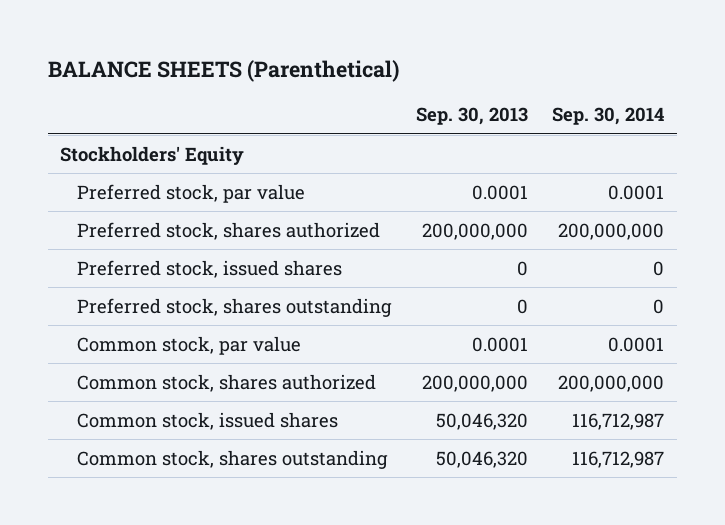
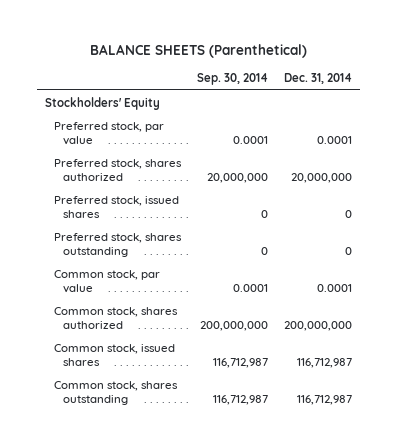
- | Sep. 30, 2013 | Sep. 30, 2014
+ | Sep. 30, 2014 | Dec. 31, 2014
- Preferred stock, shares authorized | 200,000,000 | 200,000,000
+ Preferred stock, shares authorized | 20,000,000 | 20,000,000

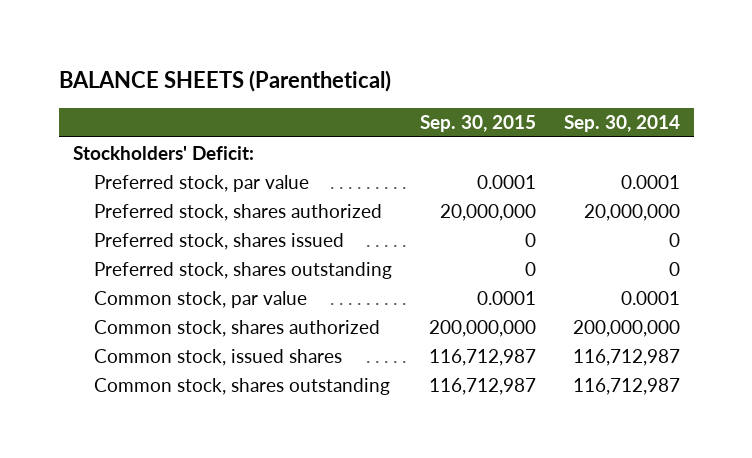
- | Sep. 30, 2014 | Dec. 31, 2014
+ | Sep. 30, 2015 | Sep. 30, 2014
- Stockholders' Equity
+ Stockholders' Deficit:
- Preferred stock, issued shares | 0 | 0
+ Preferred stock, shares issued | 0 | 0

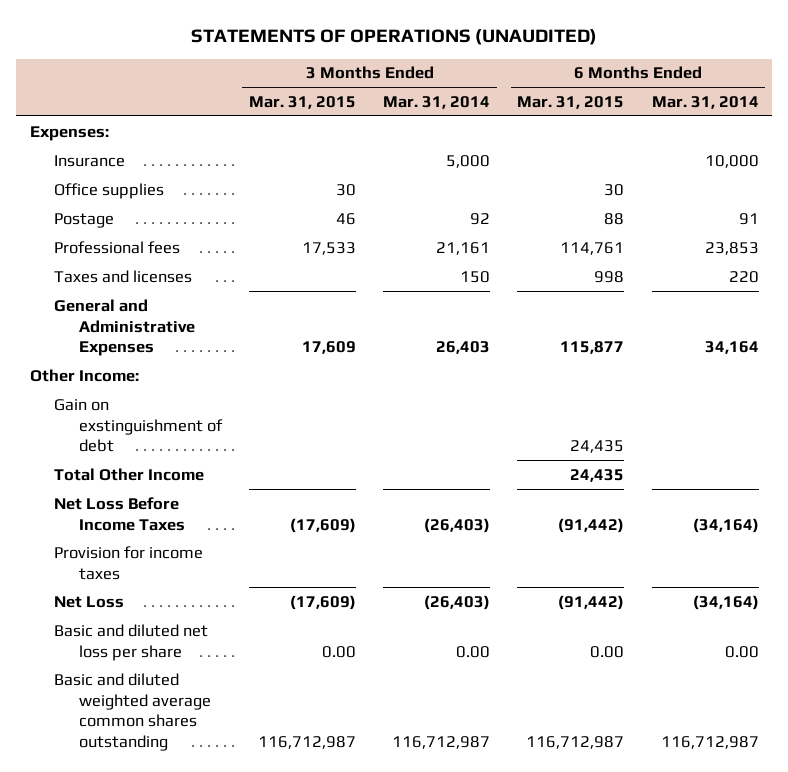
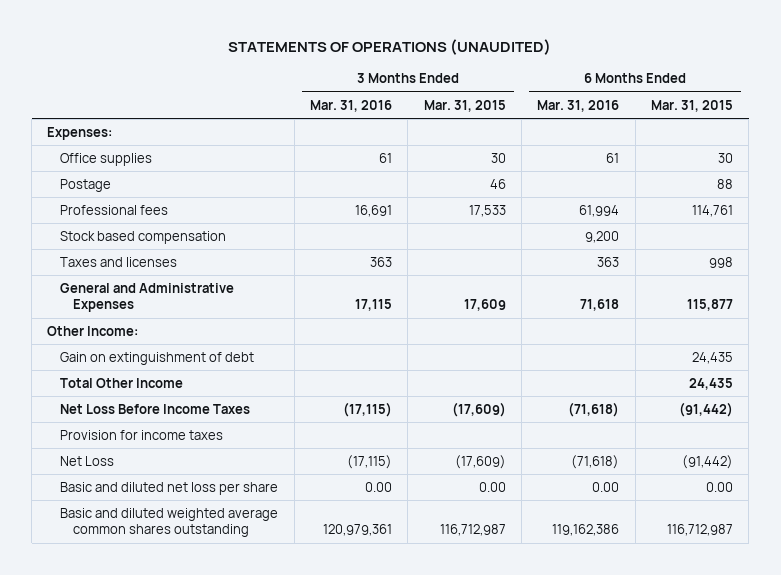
- | 3 Months Ended Mar. 31, 2015 | 3 Months Ended Mar. 31, 2014 | 6 Months Ended Mar. 31, 2015 | 6 Months Ended Mar. 31, 2014
+ | 3 Months Ended Mar. 31, 2016 | 3 Months Ended Mar. 31, 2015 | 6 Months Ended Mar. 31, 2016 | 6 Months Ended Mar. 31, 2015
- Insurance | | 5,000 | | 10,000
+ Stock based compensation | | | 9,200 |
- Gain on exstinguishment of debt | | | 24,435 |
+ Gain on extinguishment of debt | | | | 24,435

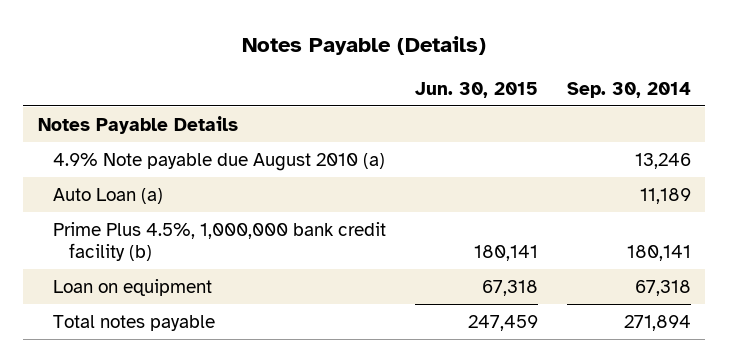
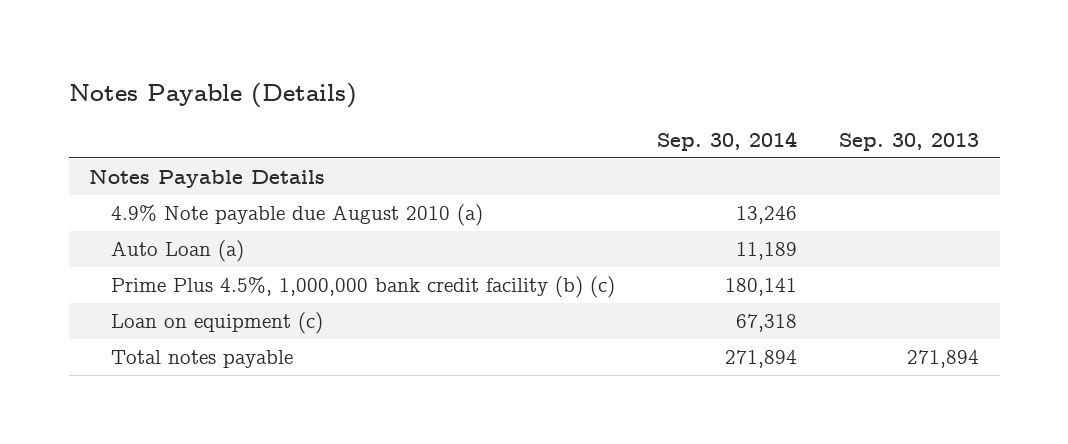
- | Jun. 30, 2015 | Sep. 30, 2014
+ | Sep. 30, 2014 | Sep. 30, 2013
- Prime Plus 4.5%, 1,000,000 bank credit facility (b) | 180,141 | 180,141
- Loan on equipment | 67,318 | 67,318
+ Prime Plus 4.5%, 1,000,000 bank credit facility (b) (c) | 180,141 |
+ Loan on equipment (c) | 67,318 |

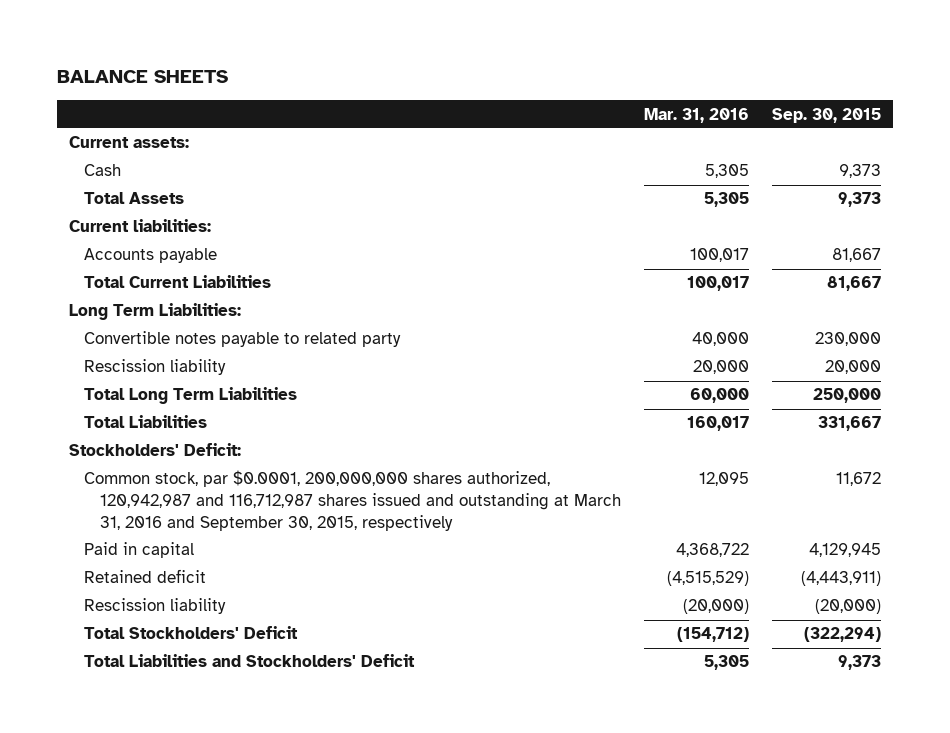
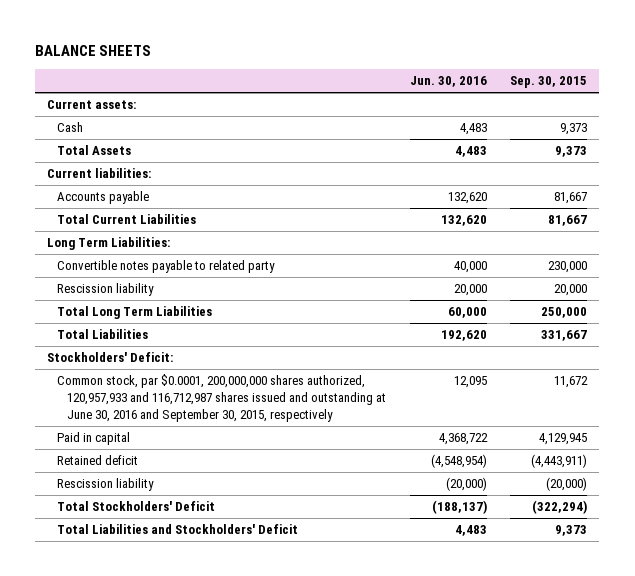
- | Mar. 31, 2016 | Sep. 30, 2015
+ | Jun. 30, 2016 | Sep. 30, 2015
- Common stock, par $0.0001, 200,000,000 shares authorized, 120,942,987 and 116,712,987 shares issued and outstanding at March 31, 2016 and September 30, 2015, respectively | 12,095 | 11,672
+ Common stock, par $0.0001, 200,000,000 shares authorized, 120,957,933 and 116,712,987 shares issued and outstanding at June 30, 2016 and September 30, 2015, respectively | 12,095 | 11,672

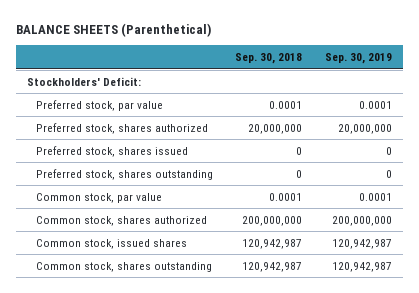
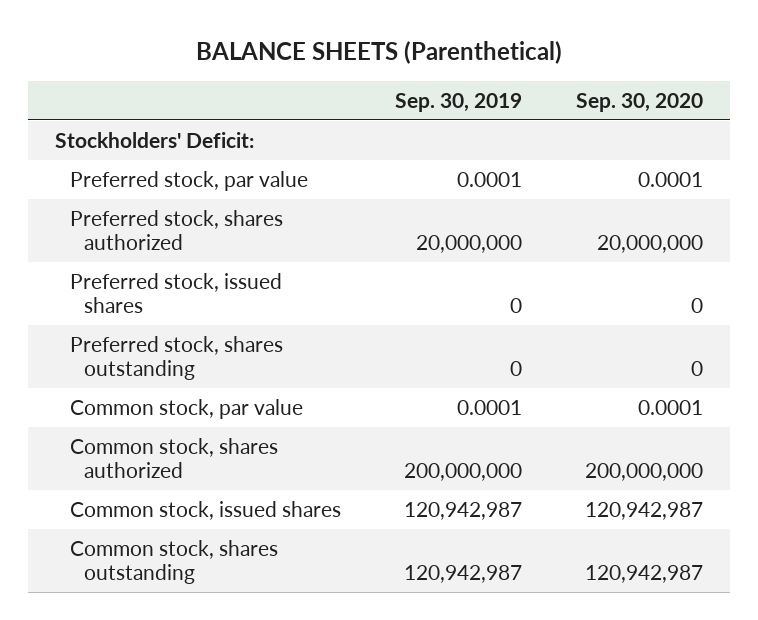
- | Sep. 30, 2018 | Sep. 30, 2019
+ | Sep. 30, 2019 | Sep. 30, 2020
- Preferred stock, shares issued | 0 | 0
+ Preferred stock, issued shares | 0 | 0

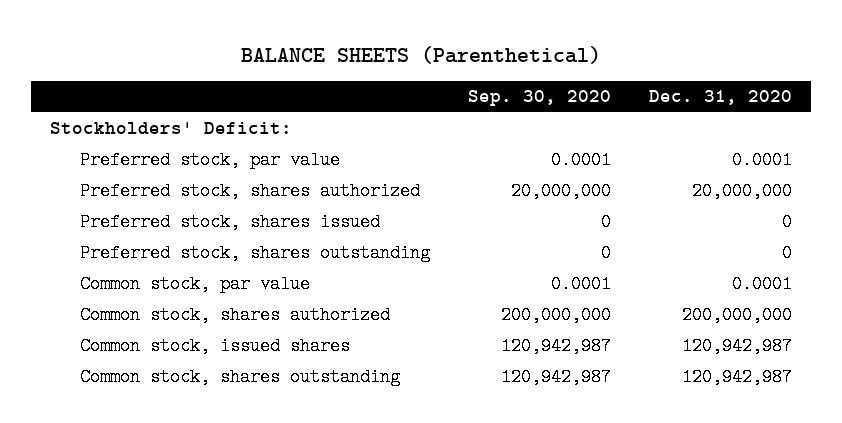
- | Sep. 30, 2019 | Sep. 30, 2020
+ | Sep. 30, 2020 | Dec. 31, 2020
- Preferred stock, issued shares | 0 | 0
+ Preferred stock, shares issued | 0 | 0

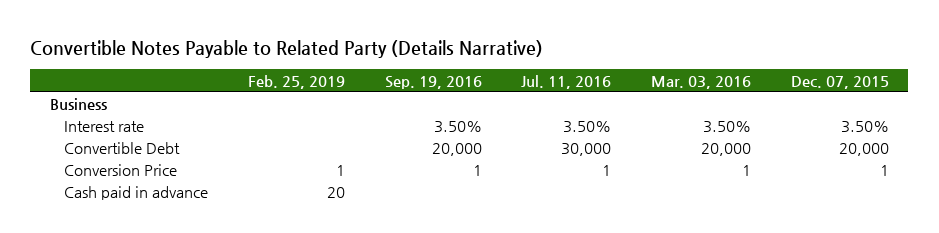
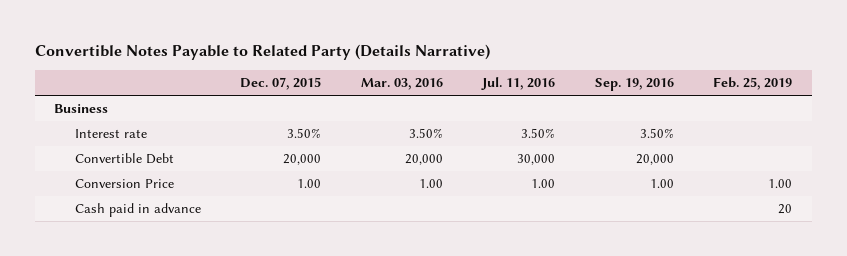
- | Feb. 25, 2019 | Sep. 19, 2016 | Jul. 11, 2016 | Mar. 03, 2016 | Dec. 07, 2015
+ | Dec. 07, 2015 | Mar. 03, 2016 | Jul. 11, 2016 | Sep. 19, 2016 | Feb. 25, 2019
- Conversion Price | 1 | 1 | 1 | 1 | 1
+ Conversion Price | 1.00 | 1.00 | 1.00 | 1.00 | 1.00

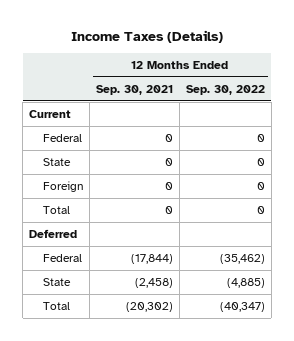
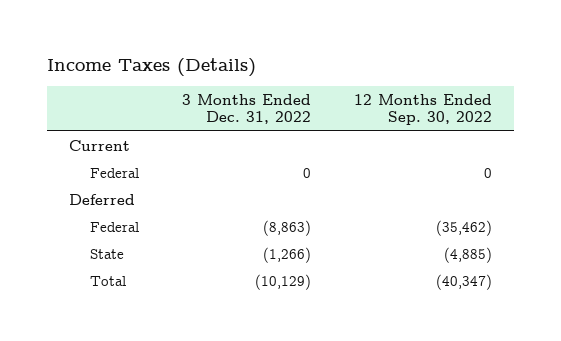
- | 12 Months Ended Sep. 30, 2021 | 12 Months Ended Sep. 30, 2022
+ | 3 Months Ended Dec. 31, 2022 | 12 Months Ended Sep. 30, 2022
- State | 0 | 0
- Foreign | 0 | 0
- Total | 0 | 0

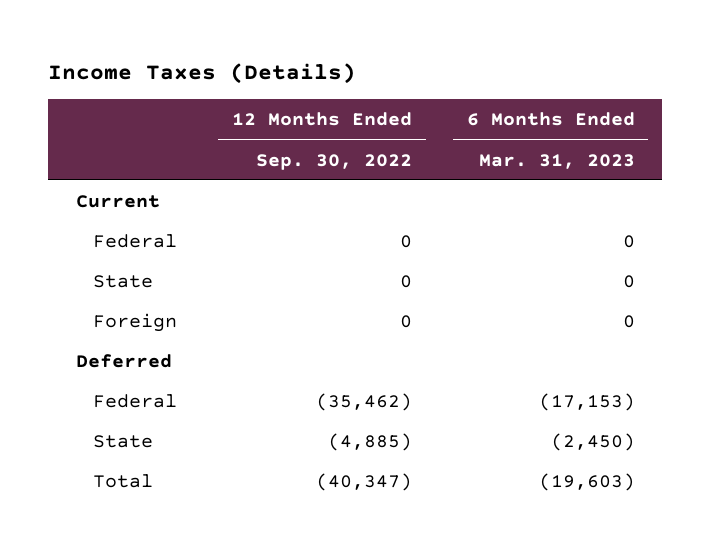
- | 3 Months Ended Dec. 31, 2022 | 12 Months Ended Sep. 30, 2022
+ | 12 Months Ended Sep. 30, 2022 | 6 Months Ended Mar. 31, 2023
+ State | 0 | 0
+ Foreign | 0 | 0

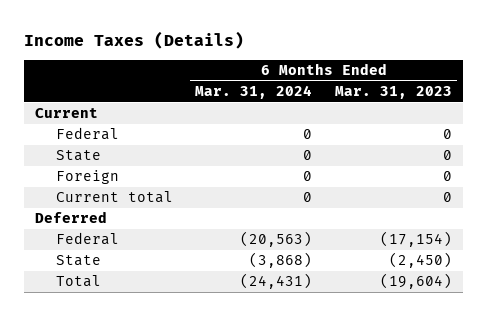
- | 12 Months Ended Sep. 30, 2022 | 6 Months Ended Mar. 31, 2023
+ | 6 Months Ended Mar. 31, 2024 | 6 Months Ended Mar. 31, 2023
+ Current total | 0 | 0
- Federal | (35,462) | (17,153)
+ Federal | (20,563) | (17,154)
- Total | (40,347) | (19,603)
+ Total | (24,431) | (19,604)

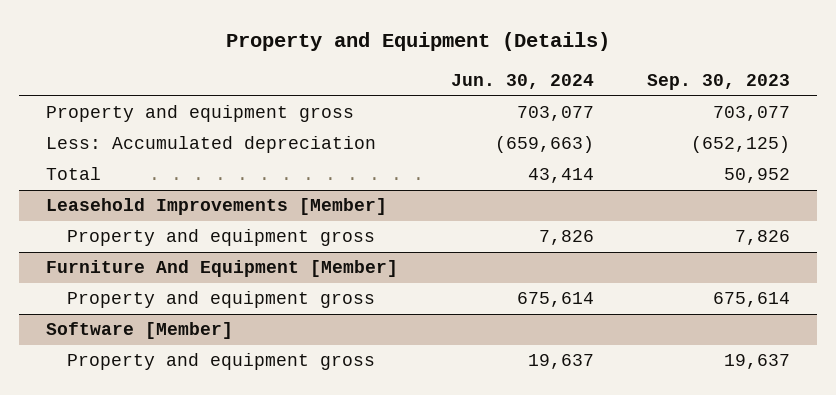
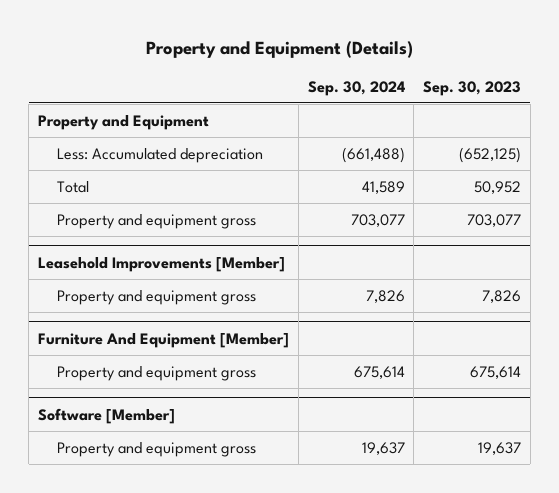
- | Jun. 30, 2024 | Sep. 30, 2023
+ | Sep. 30, 2024 | Sep. 30, 2023
+ Property and Equipment
moved down: Property and equipment gross | 703,077 | 703,077

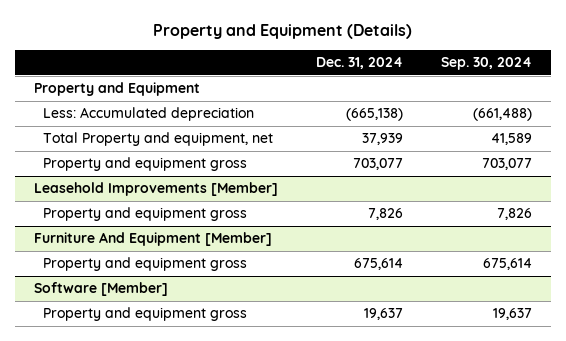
- | Sep. 30, 2024 | Sep. 30, 2023
+ | Dec. 31, 2024 | Sep. 30, 2024
- Total | 41,589 | 50,952
+ Total Property and equipment, net | 37,939 | 41,589

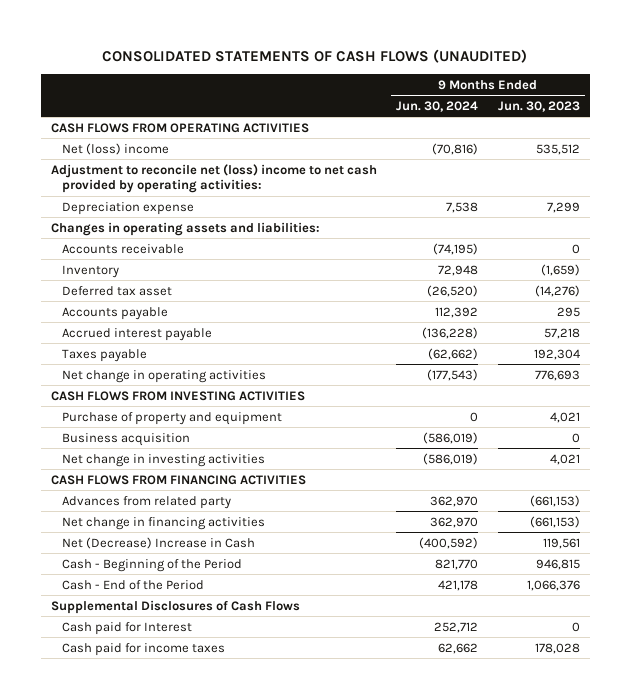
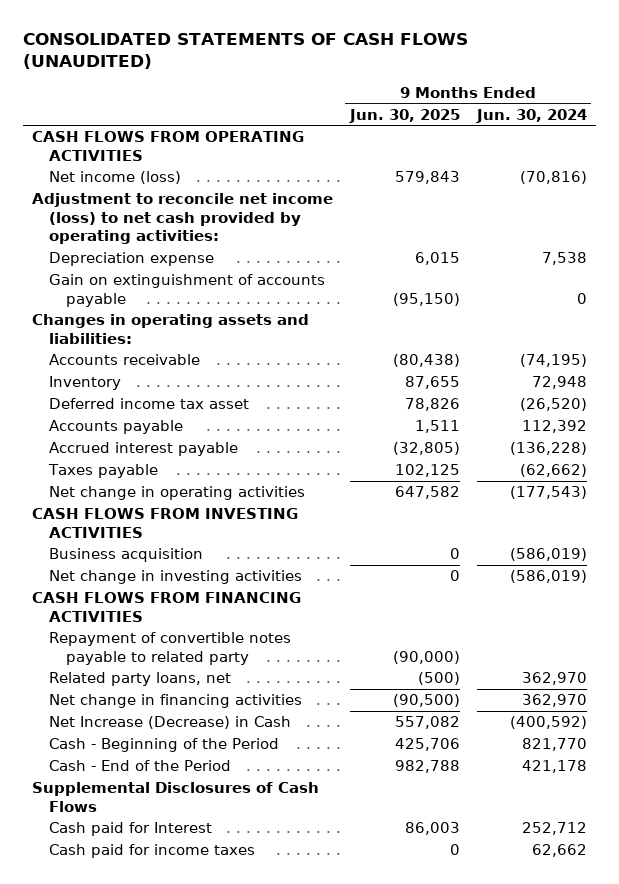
- | 9 Months Ended Jun. 30, 2024 | 9 Months Ended Jun. 30, 2023
+ | 9 Months Ended Jun. 30, 2025 | 9 Months Ended Jun. 30, 2024
- Net (loss) income | (70,816) | 535,512
- Adjustment to reconcile net (loss) income to net cash provided by operating activities:
+ Net income (loss) | 579,843 | (70,816)
+ Adjustment to reconcile net income (loss) to net cash provided by operating activities:
+ Gain on extinguishment of accounts payable | (95,150) | 0
- Deferred tax asset | (26,520) | (14,276)
+ Deferred income tax asset | 78,826 | (26,520)
- Purchase of property and equipment | 0 | 4,021
- Advances from related party | 362,970 | (661,153)
+ Repayment of convertible notes payable to related party | (90,000) |
+ Related party loans, net | (500) | 362,970
- Net (Decrease) Increase in Cash | (400,592) | 119,561
+ Net Increase (Decrease) in Cash | 557,082 | (400,592)

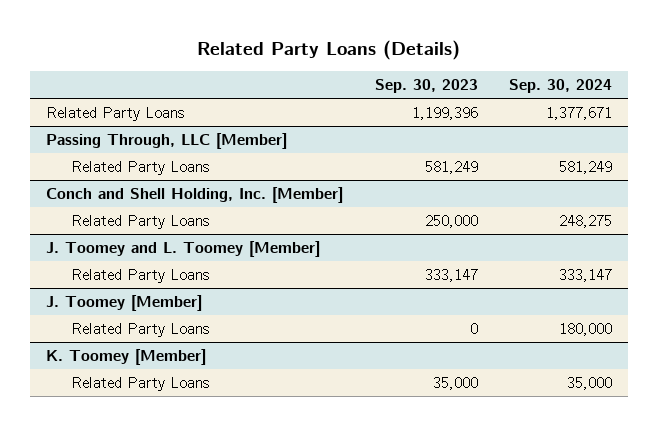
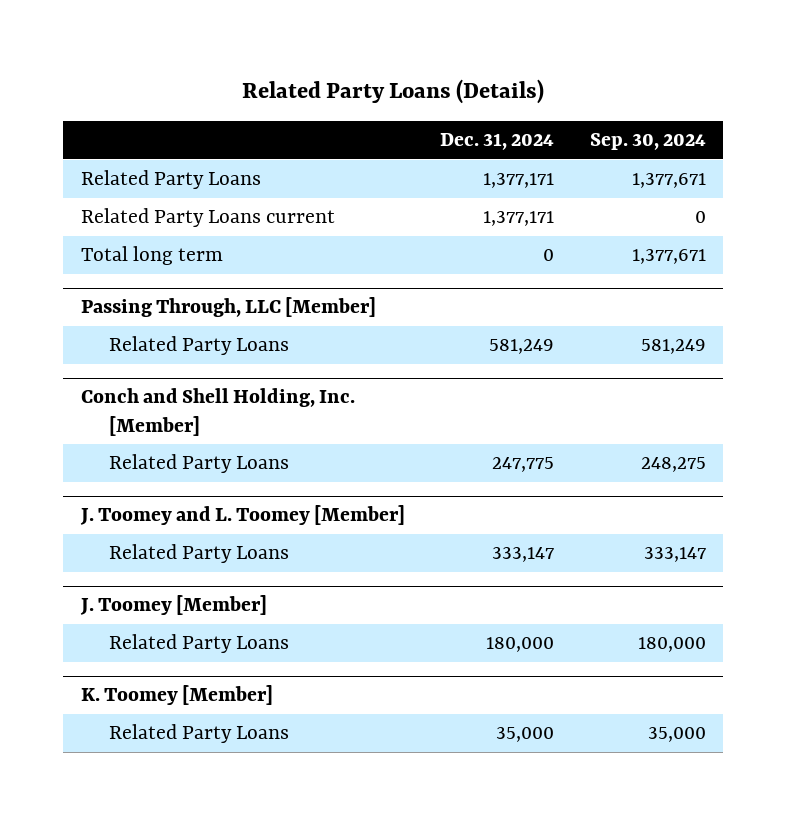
- | Sep. 30, 2023 | Sep. 30, 2024
+ | Dec. 31, 2024 | Sep. 30, 2024
+ Related Party Loans current | 1,377,171 | 0
+ Total long term | 0 | 1,377,671

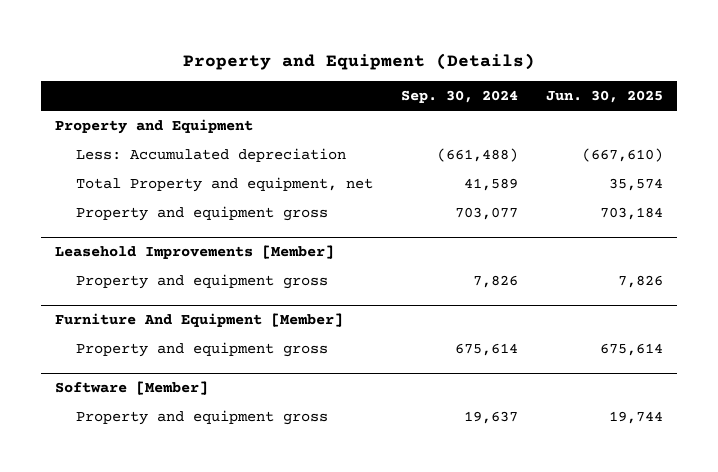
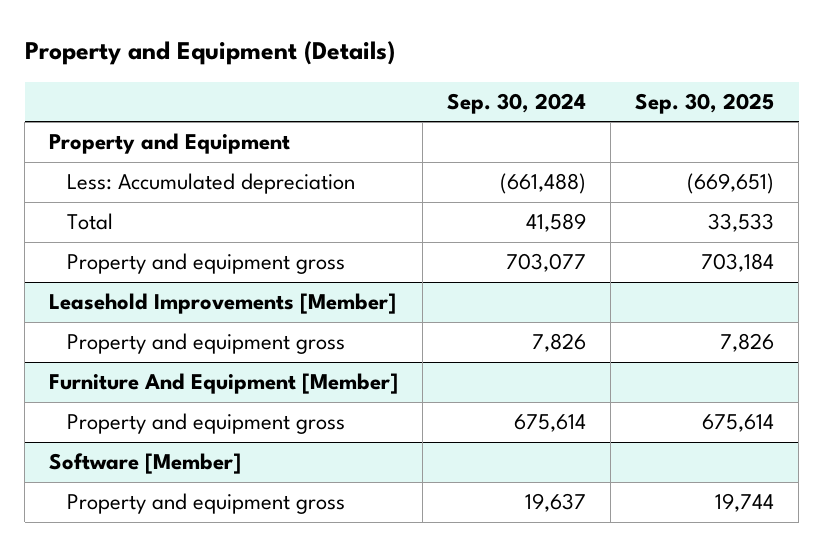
- | Sep. 30, 2024 | Jun. 30, 2025
+ | Sep. 30, 2024 | Sep. 30, 2025
- Total Property and equipment, net | 41,589 | 35,574
+ Total | 41,589 | 33,533

